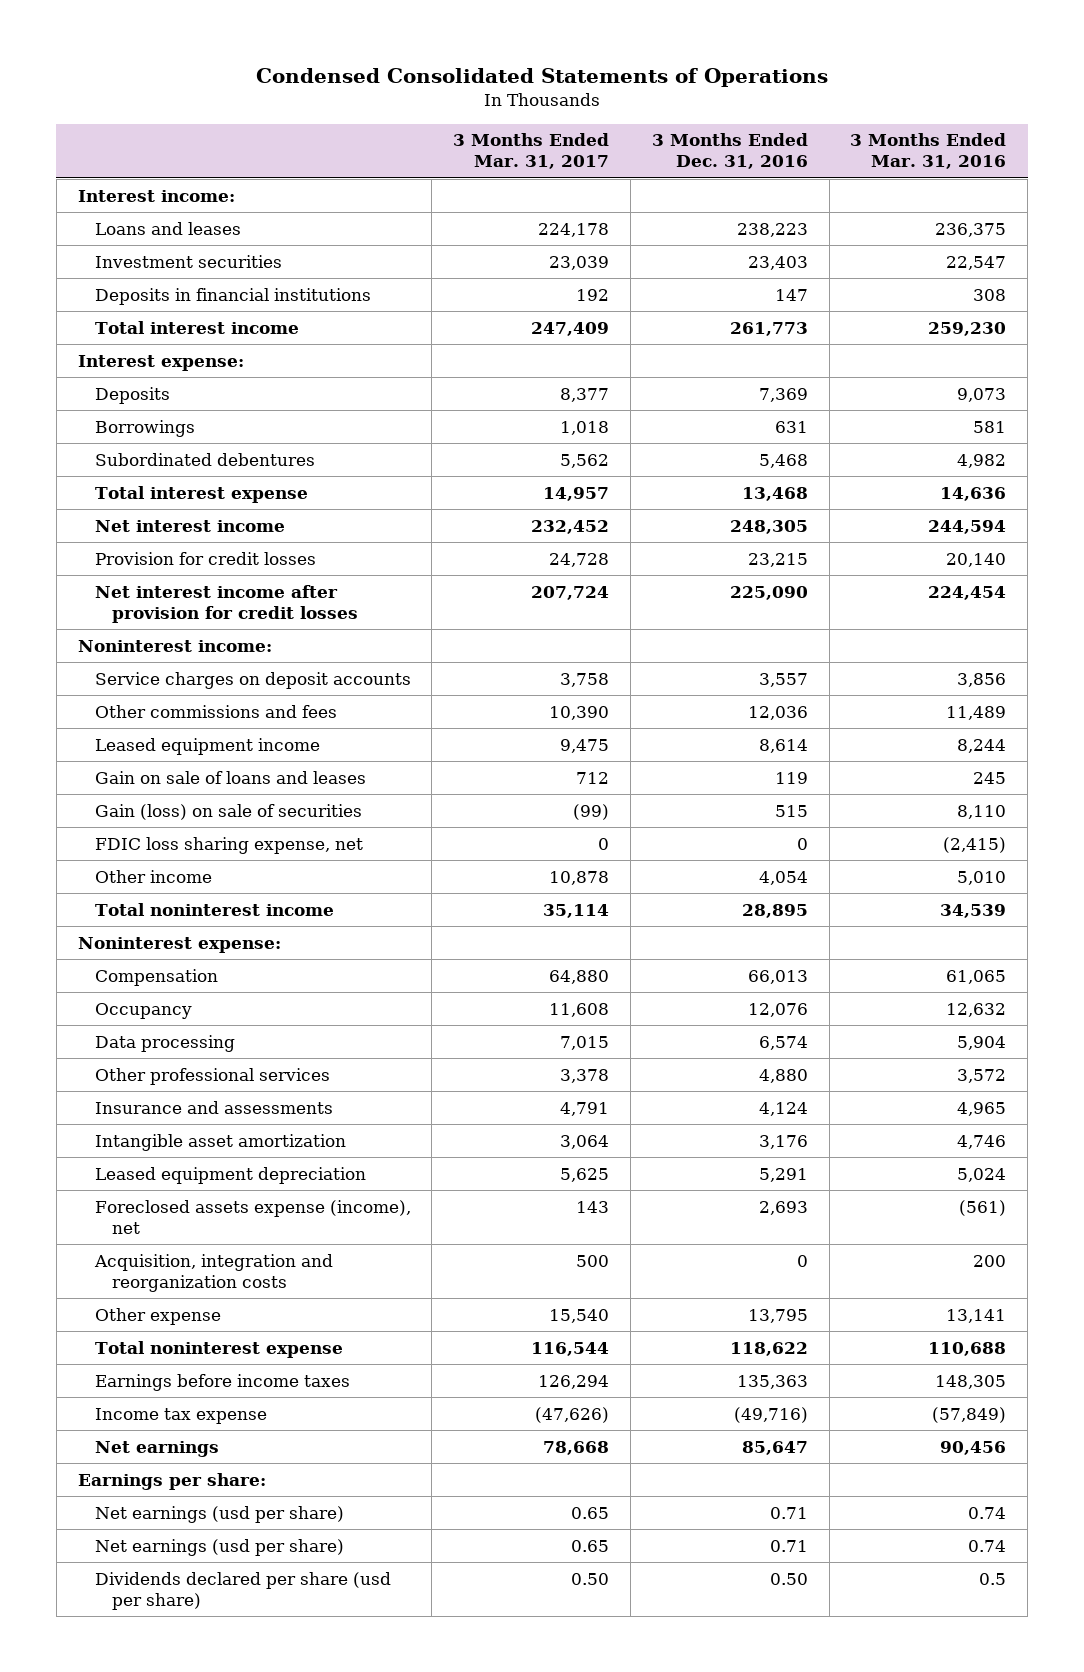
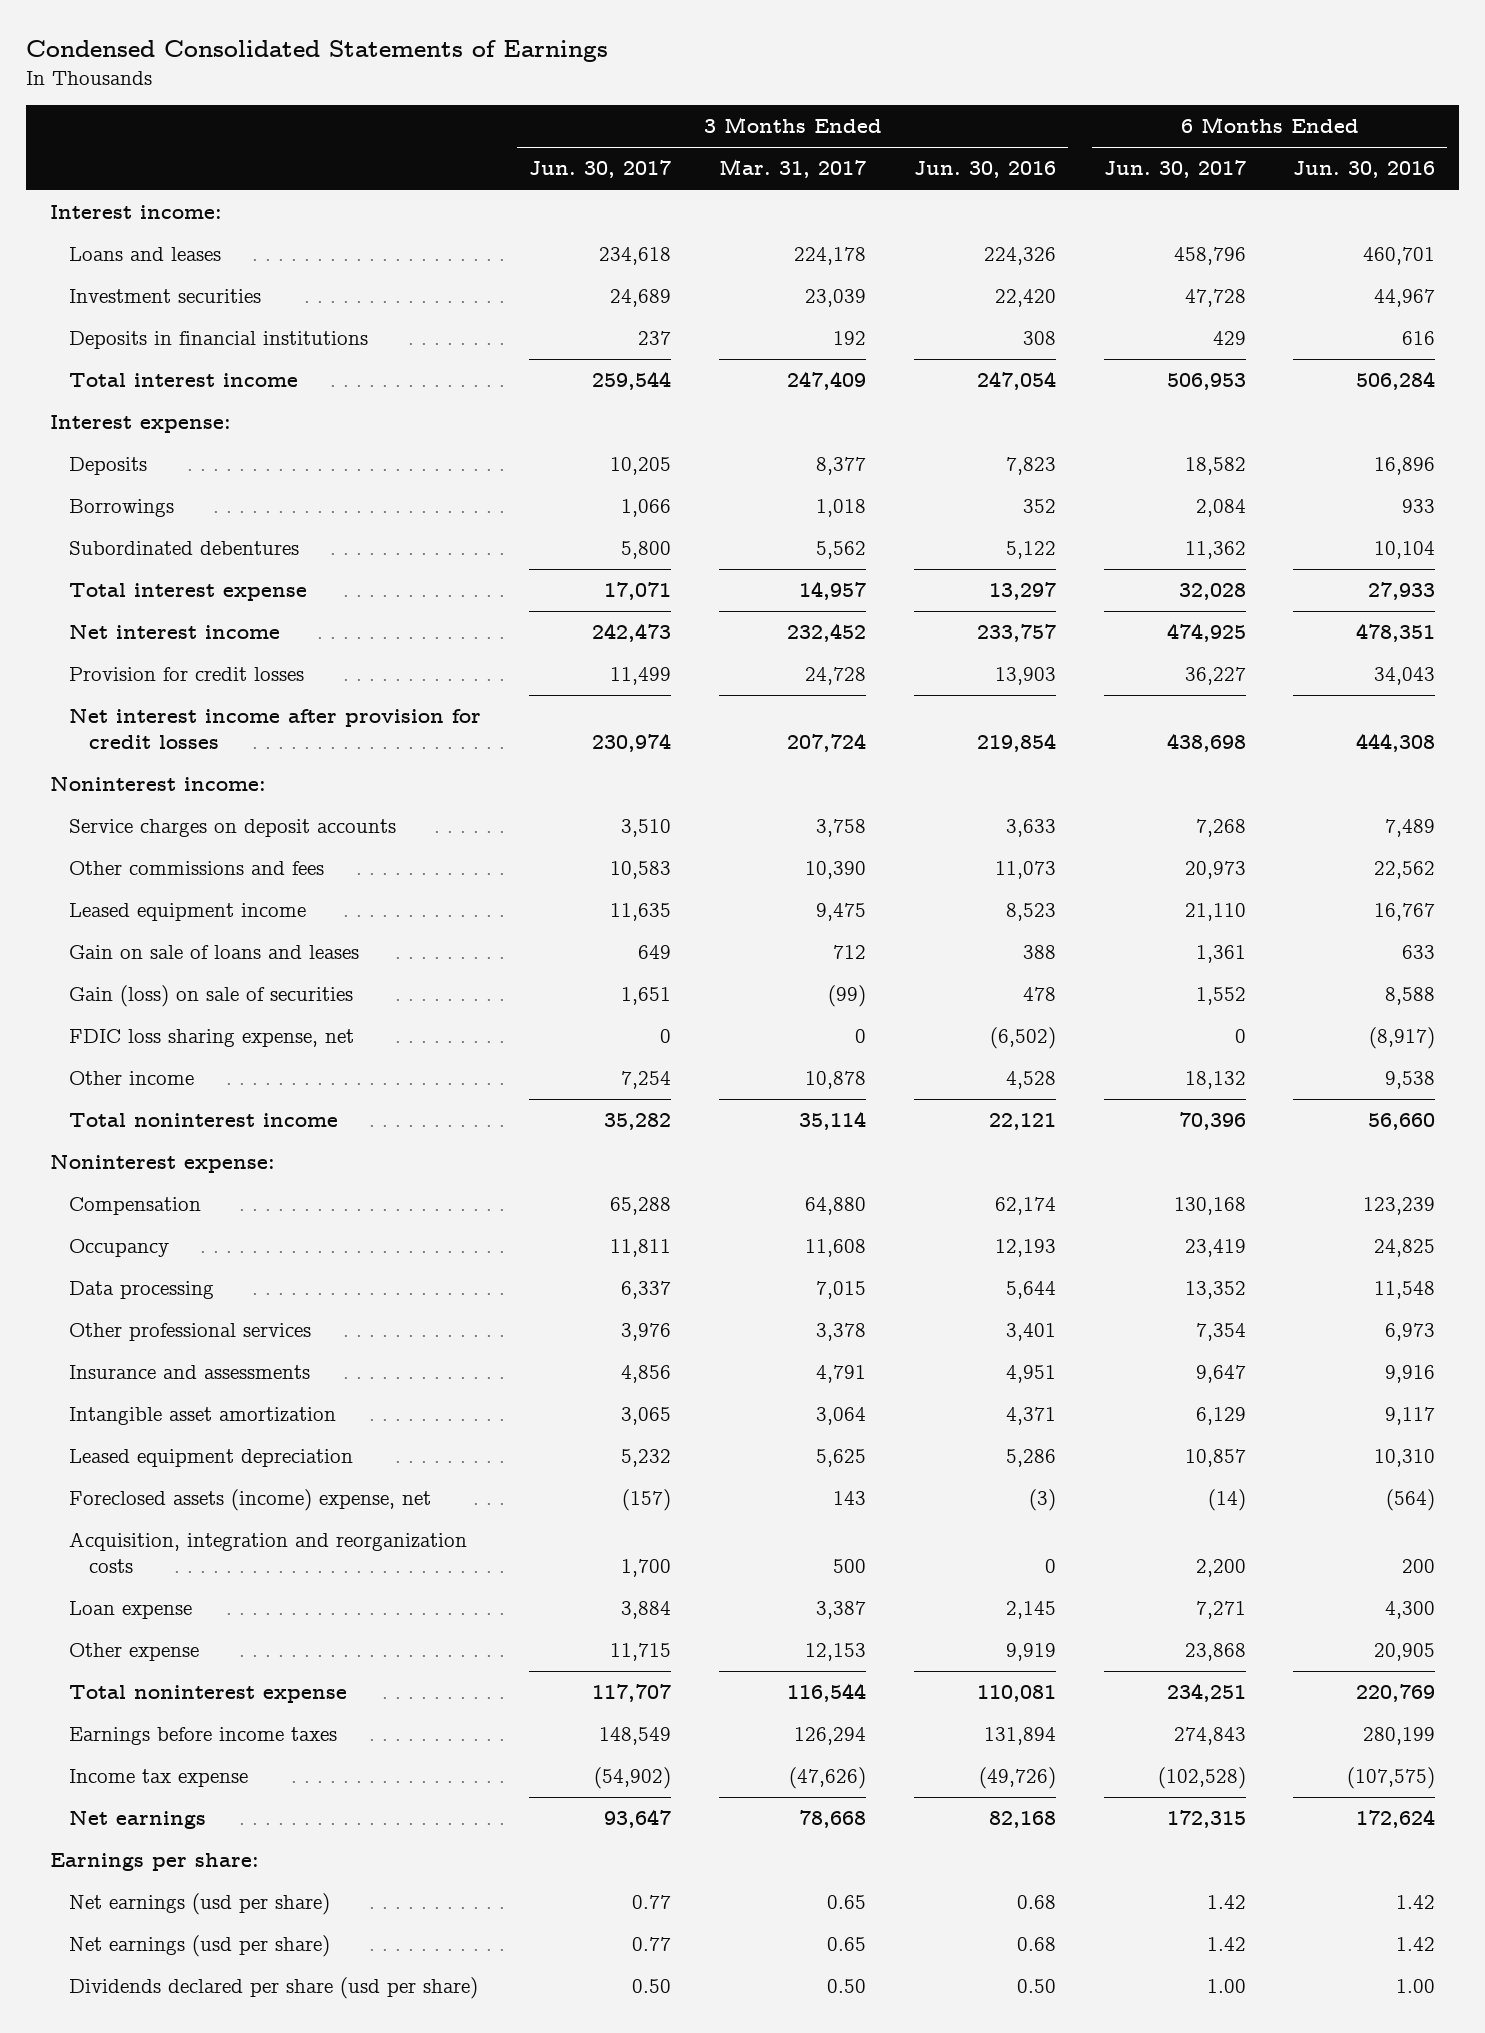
- Condensed Consolidated Statements of Operations
+ Condensed Consolidated Statements of Earnings
- | 3 Months Ended Mar. 31, 2017 | 3 Months Ended Dec. 31, 2016 | 3 Months Ended Mar. 31, 2016
+ | 3 Months Ended Jun. 30, 2017 | 3 Months Ended Mar. 31, 2017 | 3 Months Ended Jun. 30, 2016 | 6 Months Ended Jun. 30, 2017 | 6 Months Ended Jun. 30, 2016
- Foreclosed assets expense (income), net | 143 | 2,693 | (561)
+ Foreclosed assets (income) expense, net | (157) | 143 | (3) | (14) | (564)
- Other expense | 15,540 | 13,795 | 13,141
+ Loan expense | 3,884 | 3,387 | 2,145 | 7,271 | 4,300
+ Other expense | 11,715 | 12,153 | 9,919 | 23,868 | 20,905

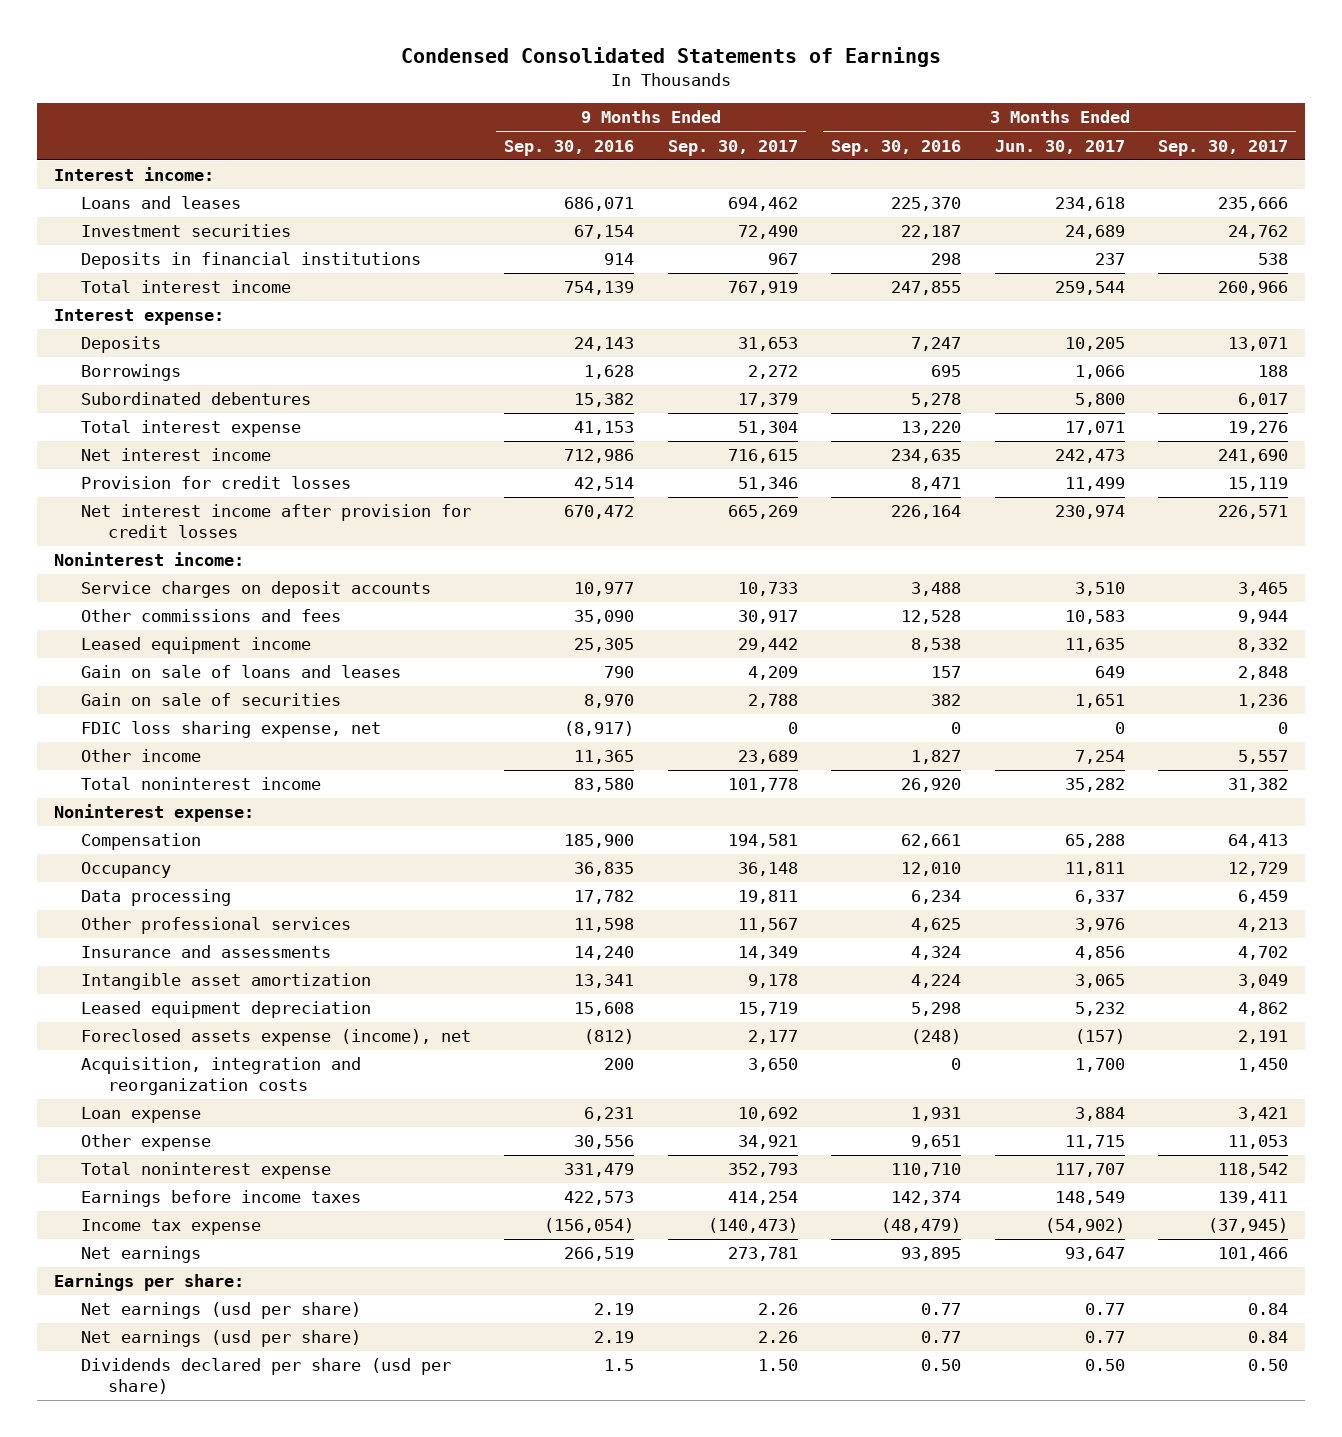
- | 3 Months Ended Jun. 30, 2017 | 3 Months Ended Mar. 31, 2017 | 3 Months Ended Jun. 30, 2016 | 6 Months Ended Jun. 30, 2017 | 6 Months Ended Jun. 30, 2016
+ | 9 Months Ended Sep. 30, 2016 | 9 Months Ended Sep. 30, 2017 | 3 Months Ended Sep. 30, 2016 | 3 Months Ended Jun. 30, 2017 | 3 Months Ended Sep. 30, 2017
- Gain (loss) on sale of securities | 1,651 | (99) | 478 | 1,552 | 8,588
+ Gain on sale of securities | 8,970 | 2,788 | 382 | 1,651 | 1,236
- Foreclosed assets (income) expense, net | (157) | 143 | (3) | (14) | (564)
+ Foreclosed assets expense (income), net | (812) | 2,177 | (248) | (157) | 2,191

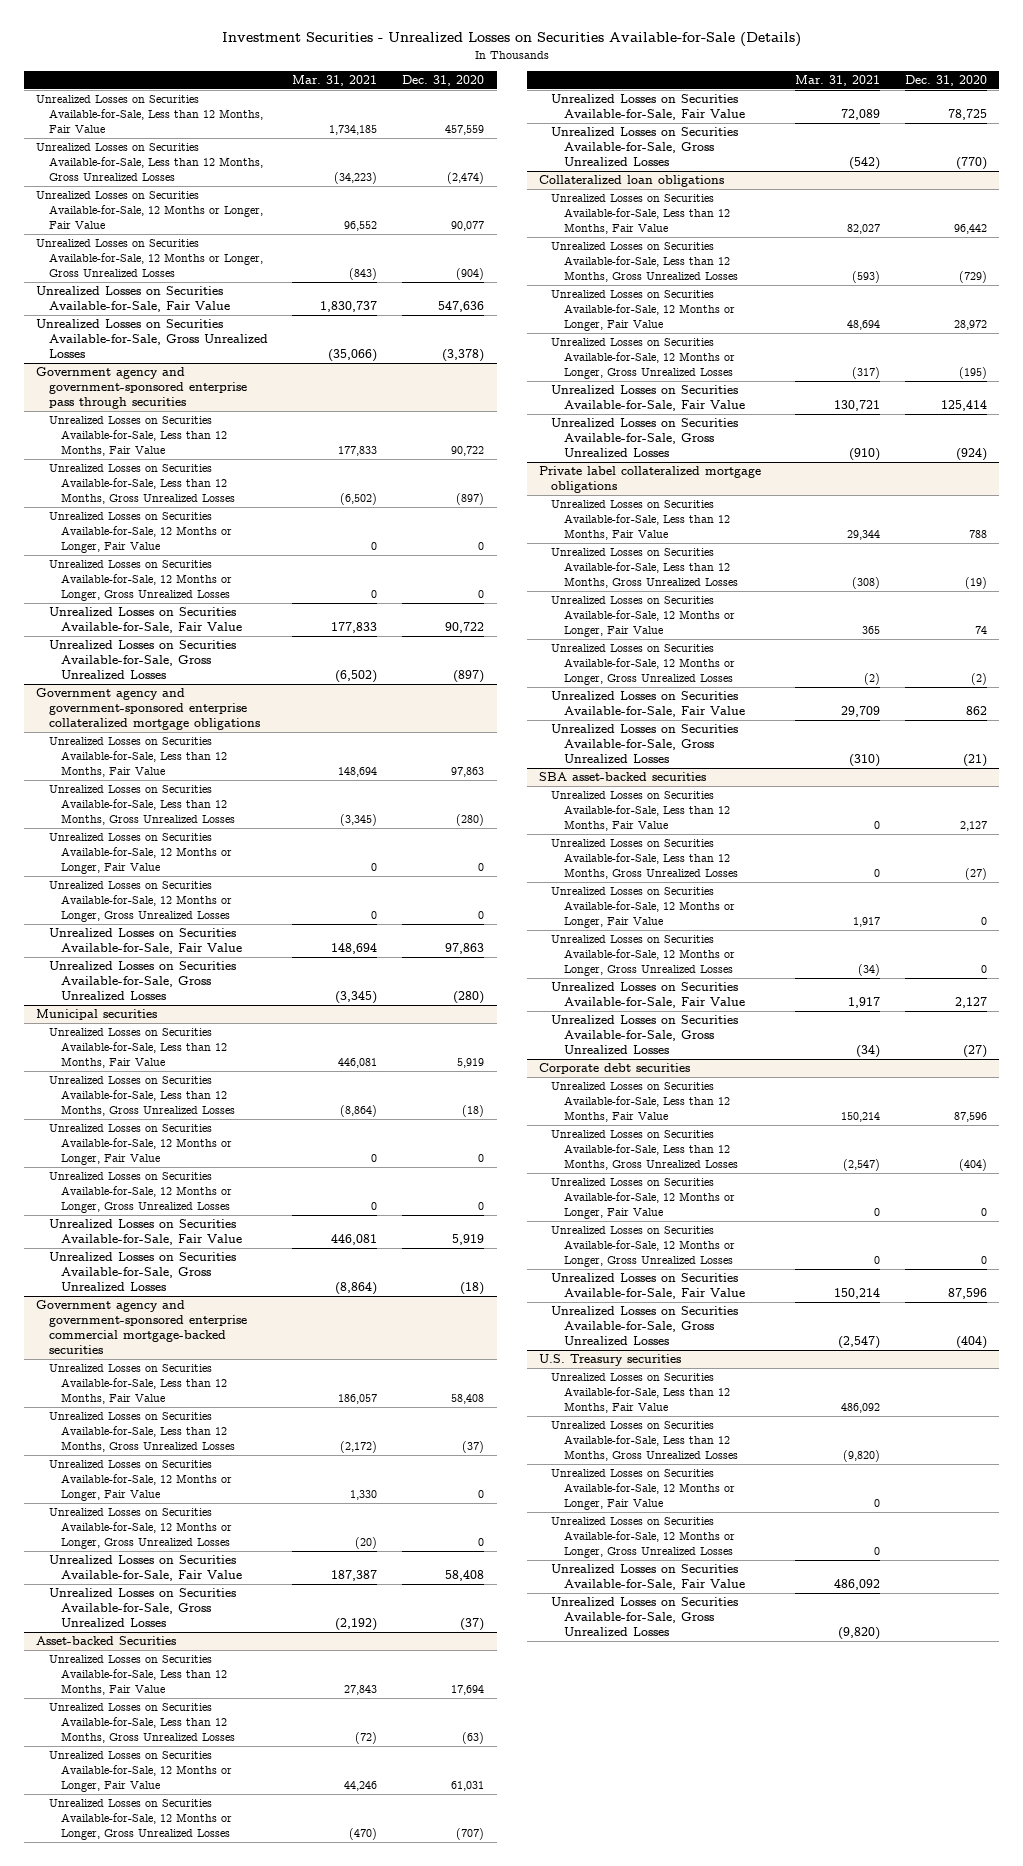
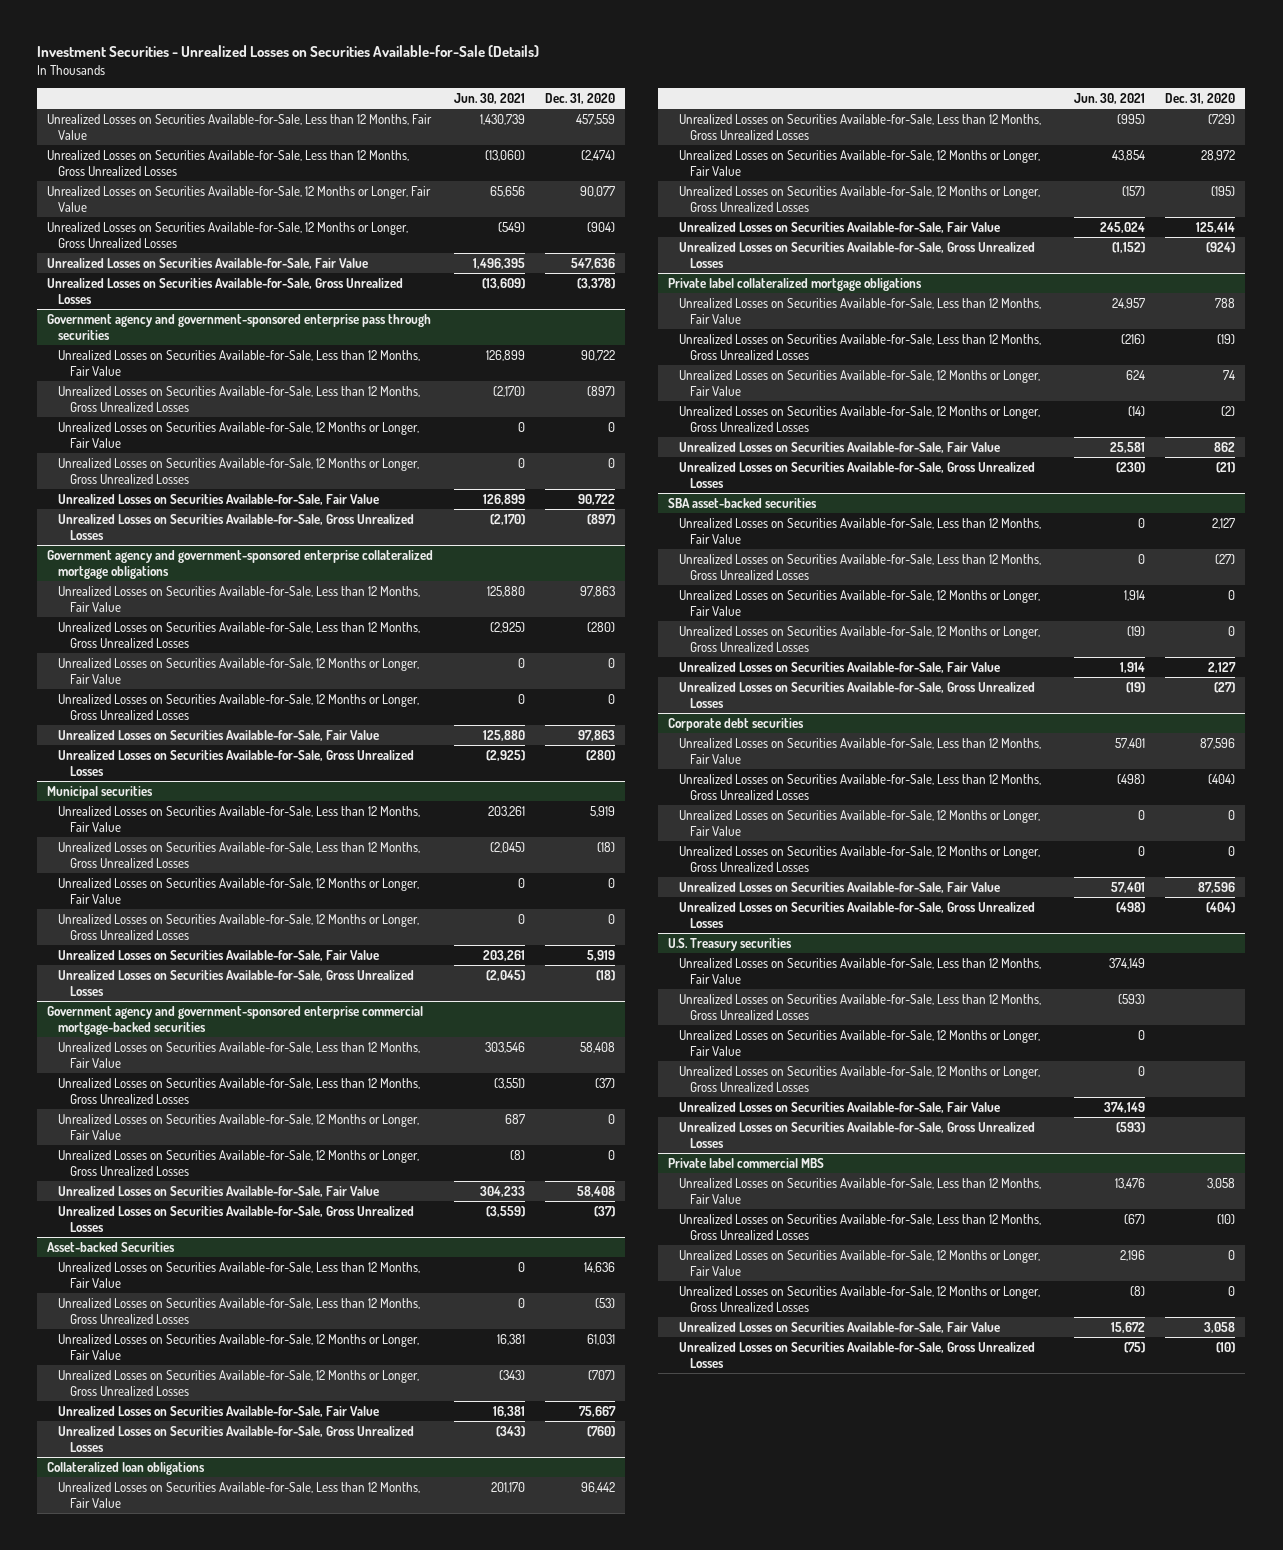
- | Mar. 31, 2021 | Dec. 31, 2020
+ | Jun. 30, 2021 | Dec. 31, 2020
@ Asset-backed Securities
- Unrealized Losses on Securities Available-for-Sale, Less than 12 Months, Fair Value | 27,843 | 17,694
- Unrealized Losses on Securities Available-for-Sale, Less than 12 Months, Gross Unrealized Losses | (72) | (63)
+ Unrealized Losses on Securities Available-for-Sale, Less than 12 Months, Fair Value | 0 | 14,636
+ Unrealized Losses on Securities Available-for-Sale, Less than 12 Months, Gross Unrealized Losses | 0 | (53)
- Unrealized Losses on Securities Available-for-Sale, Fair Value | 72,089 | 78,725
- Unrealized Losses on Securities Available-for-Sale, Gross Unrealized Losses | (542) | (770)
+ Unrealized Losses on Securities Available-for-Sale, Fair Value | 16,381 | 75,667
+ Unrealized Losses on Securities Available-for-Sale, Gross Unrealized Losses | (343) | (760)
+ Private label commercial MBS
+ Unrealized Losses on Securities Available-for-Sale, Less than 12 Months, Fair Value | 13,476 | 3,058
+ Unrealized Losses on Securities Available-for-Sale, Less than 12 Months, Gross Unrealized Losses | (67) | (10)
+ Unrealized Losses on Securities Available-for-Sale, 12 Months or Longer, Fair Value | 2,196 | 0
+ Unrealized Losses on Securities Available-for-Sale, 12 Months or Longer, Gross Unrealized Losses | (8) | 0
+ Unrealized Losses on Securities Available-for-Sale, Fair Value | 15,672 | 3,058
+ Unrealized Losses on Securities Available-for-Sale, Gross Unrealized Losses | (75) | (10)

